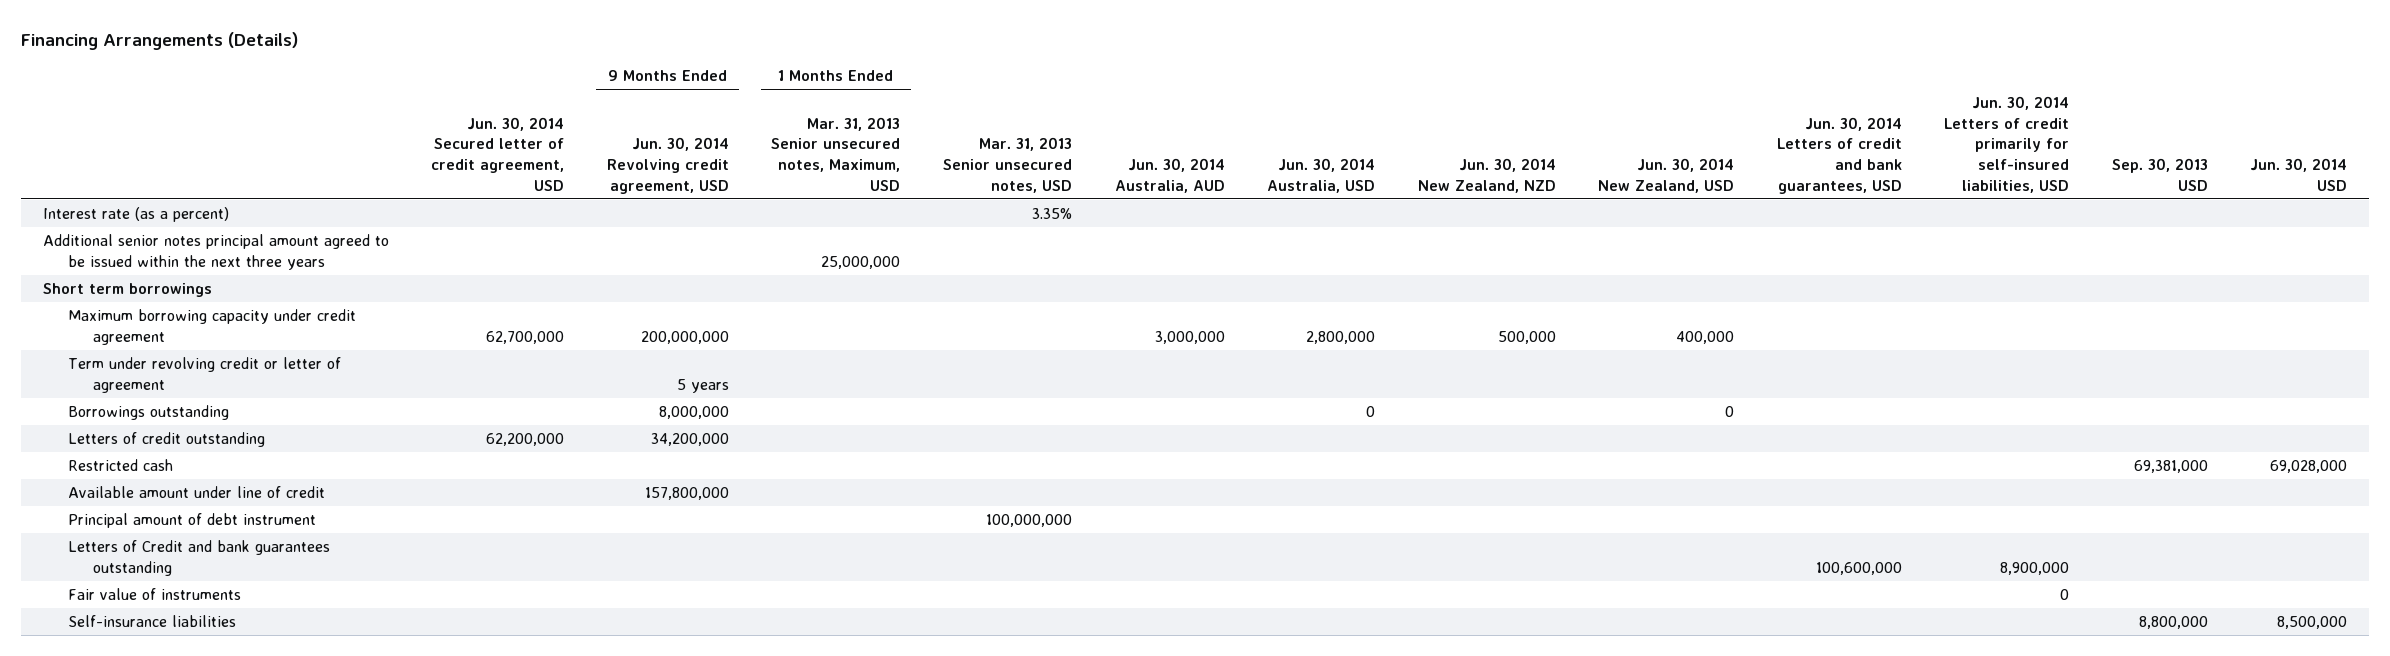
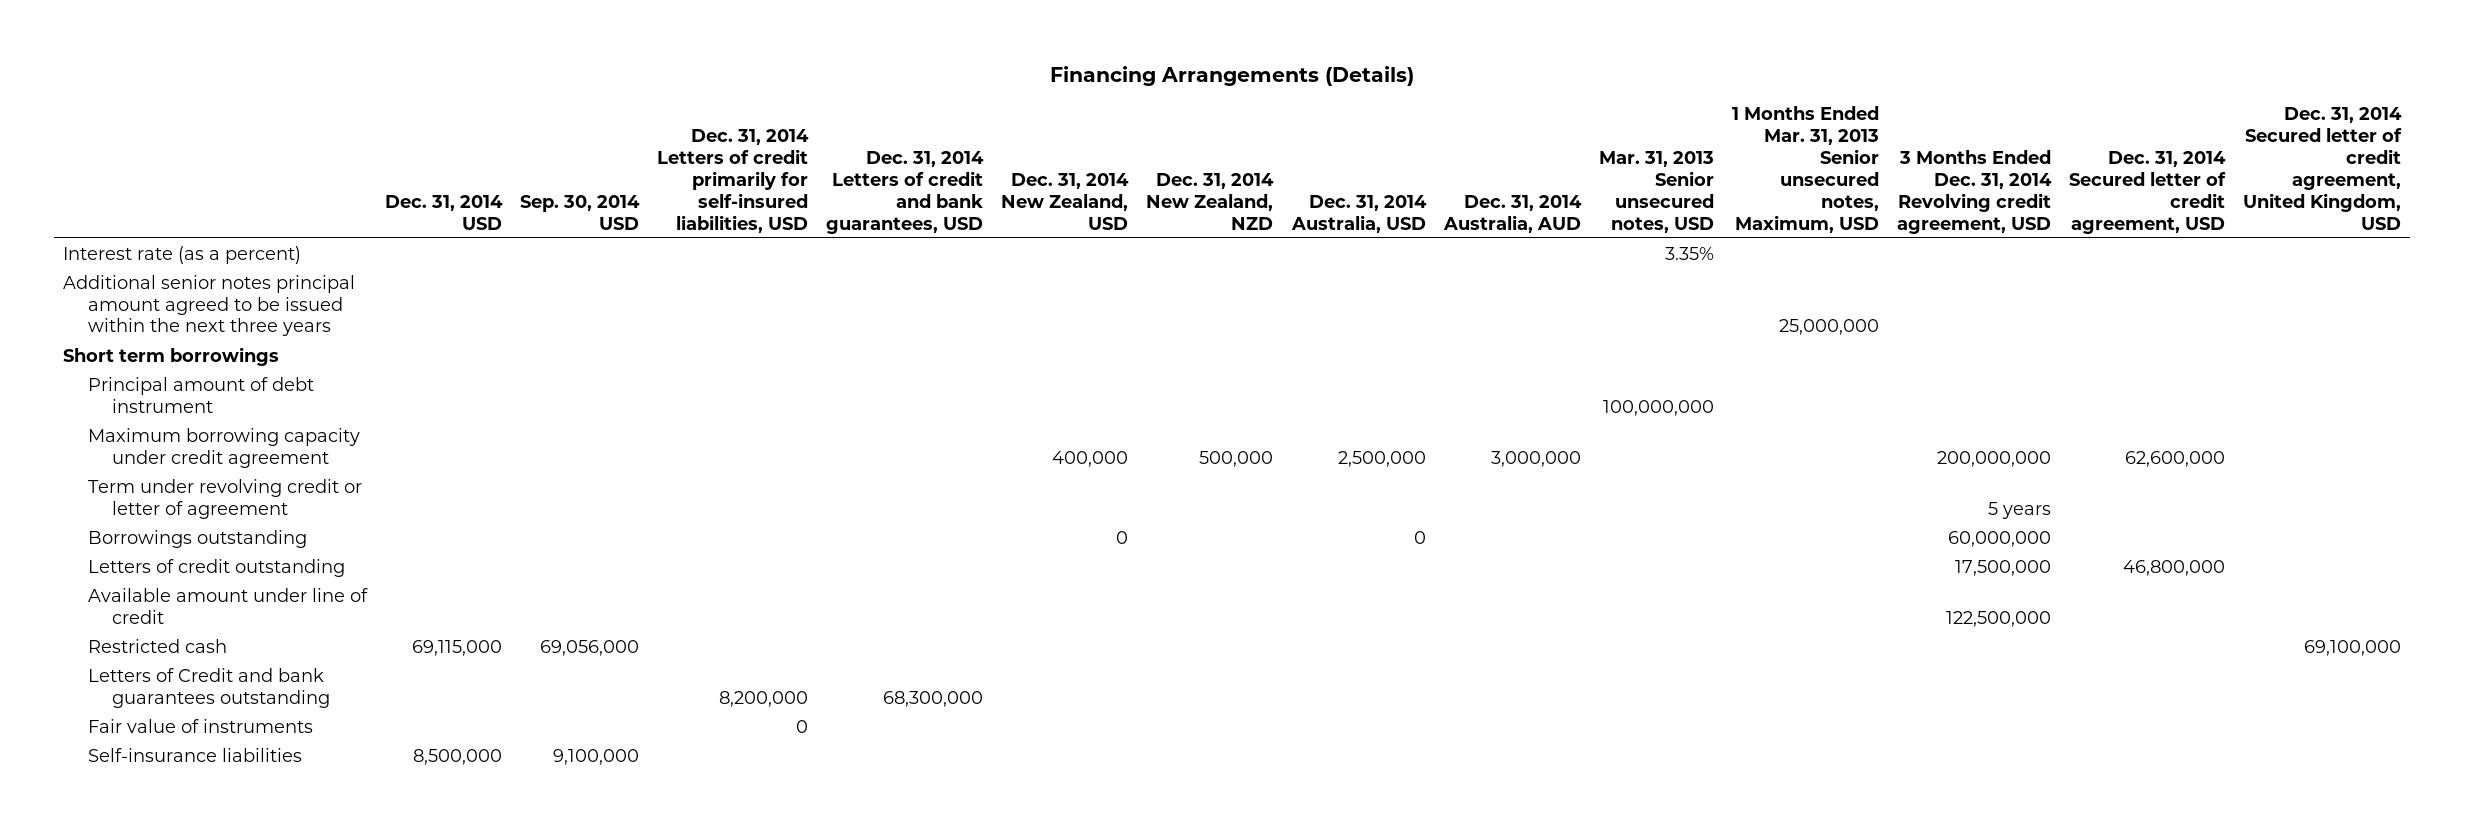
- | Jun. 30, 2014 Secured letter of credit agreement, USD | 9 Months Ended Jun. 30, 2014 Revolving credit agreement, USD | 1 Months Ended Mar. 31, 2013 Senior unsecured notes, Maximum, USD | Mar. 31, 2013 Senior unsecured notes, USD | Jun. 30, 2014 Australia, AUD | Jun. 30, 2014 Australia, USD | Jun. 30, 2014 New Zealand, NZD | Jun. 30, 2014 New Zealand, USD | Jun. 30, 2014 Letters of credit and bank guarantees, USD | Jun. 30, 2014 Letters of credit primarily for self-insured liabilities, USD | Sep. 30, 2013 USD | Jun. 30, 2014 USD
+ | Dec. 31, 2014 USD | Sep. 30, 2014 USD | Dec. 31, 2014 Letters of credit primarily for self-insured liabilities, USD | Dec. 31, 2014 Letters of credit and bank guarantees, USD | Dec. 31, 2014 New Zealand, USD | Dec. 31, 2014 New Zealand, NZD | Dec. 31, 2014 Australia, USD | Dec. 31, 2014 Australia, AUD | Mar. 31, 2013 Senior unsecured notes, USD | 1 Months Ended Mar. 31, 2013 Senior unsecured notes, Maximum, USD | 3 Months Ended Dec. 31, 2014 Revolving credit agreement, USD | Dec. 31, 2014 Secured letter of credit agreement, USD | Dec. 31, 2014 Secured letter of credit agreement, United Kingdom, USD
moved up: Principal amount of debt instrument | | | | | | | | | 100,000,000 | | | |
moved down: Restricted cash | 69,115,000 | 69,056,000 | | | | | | | | | | | 69,100,000

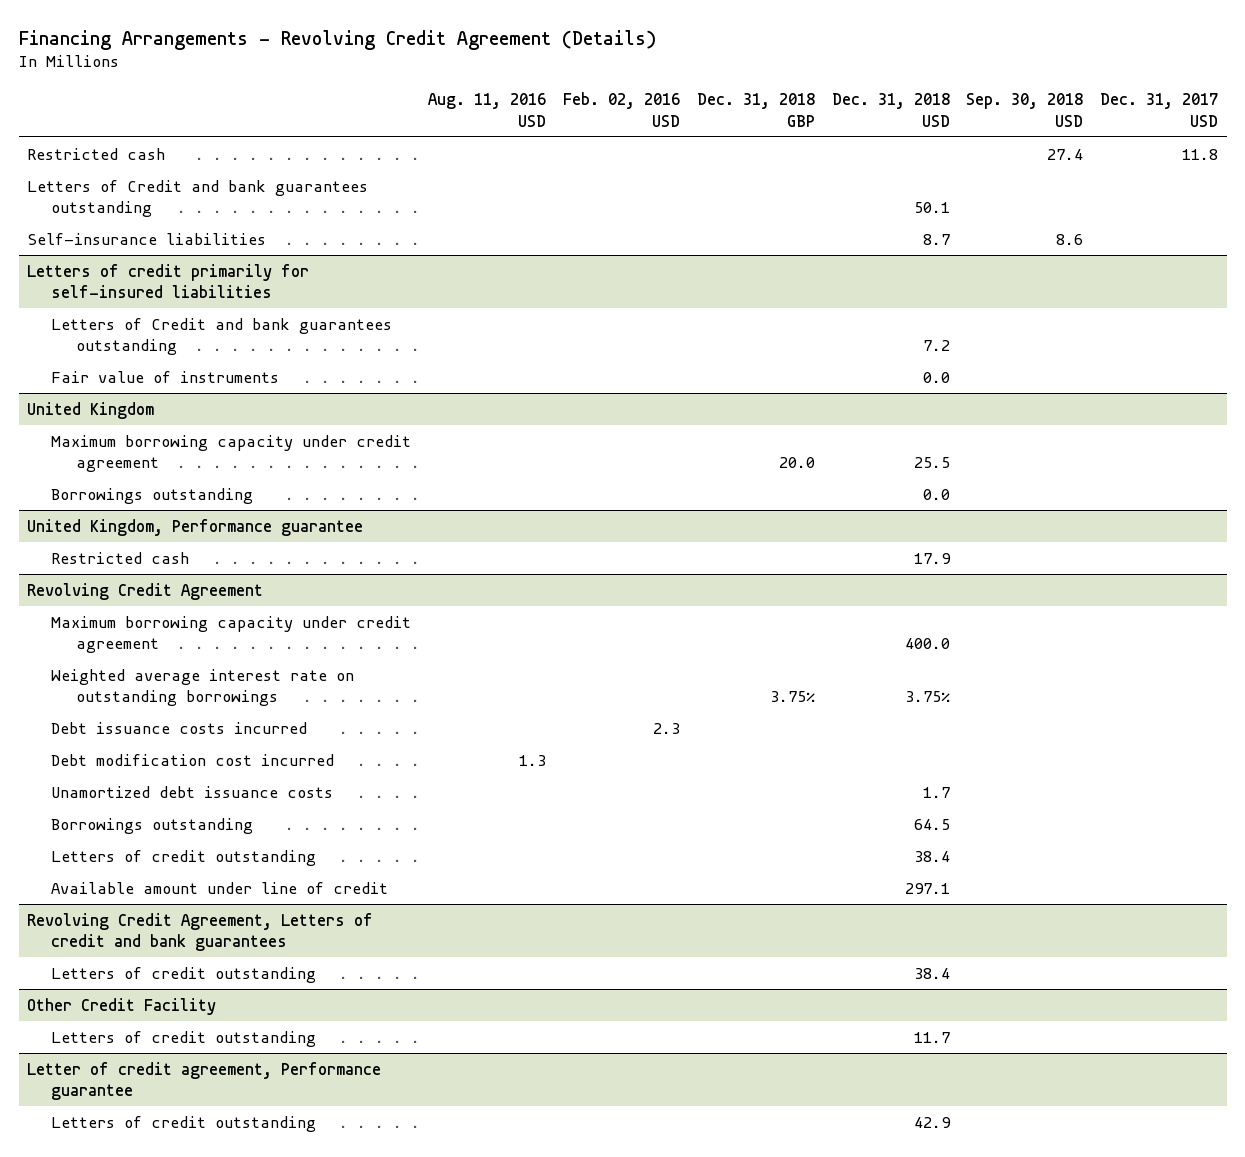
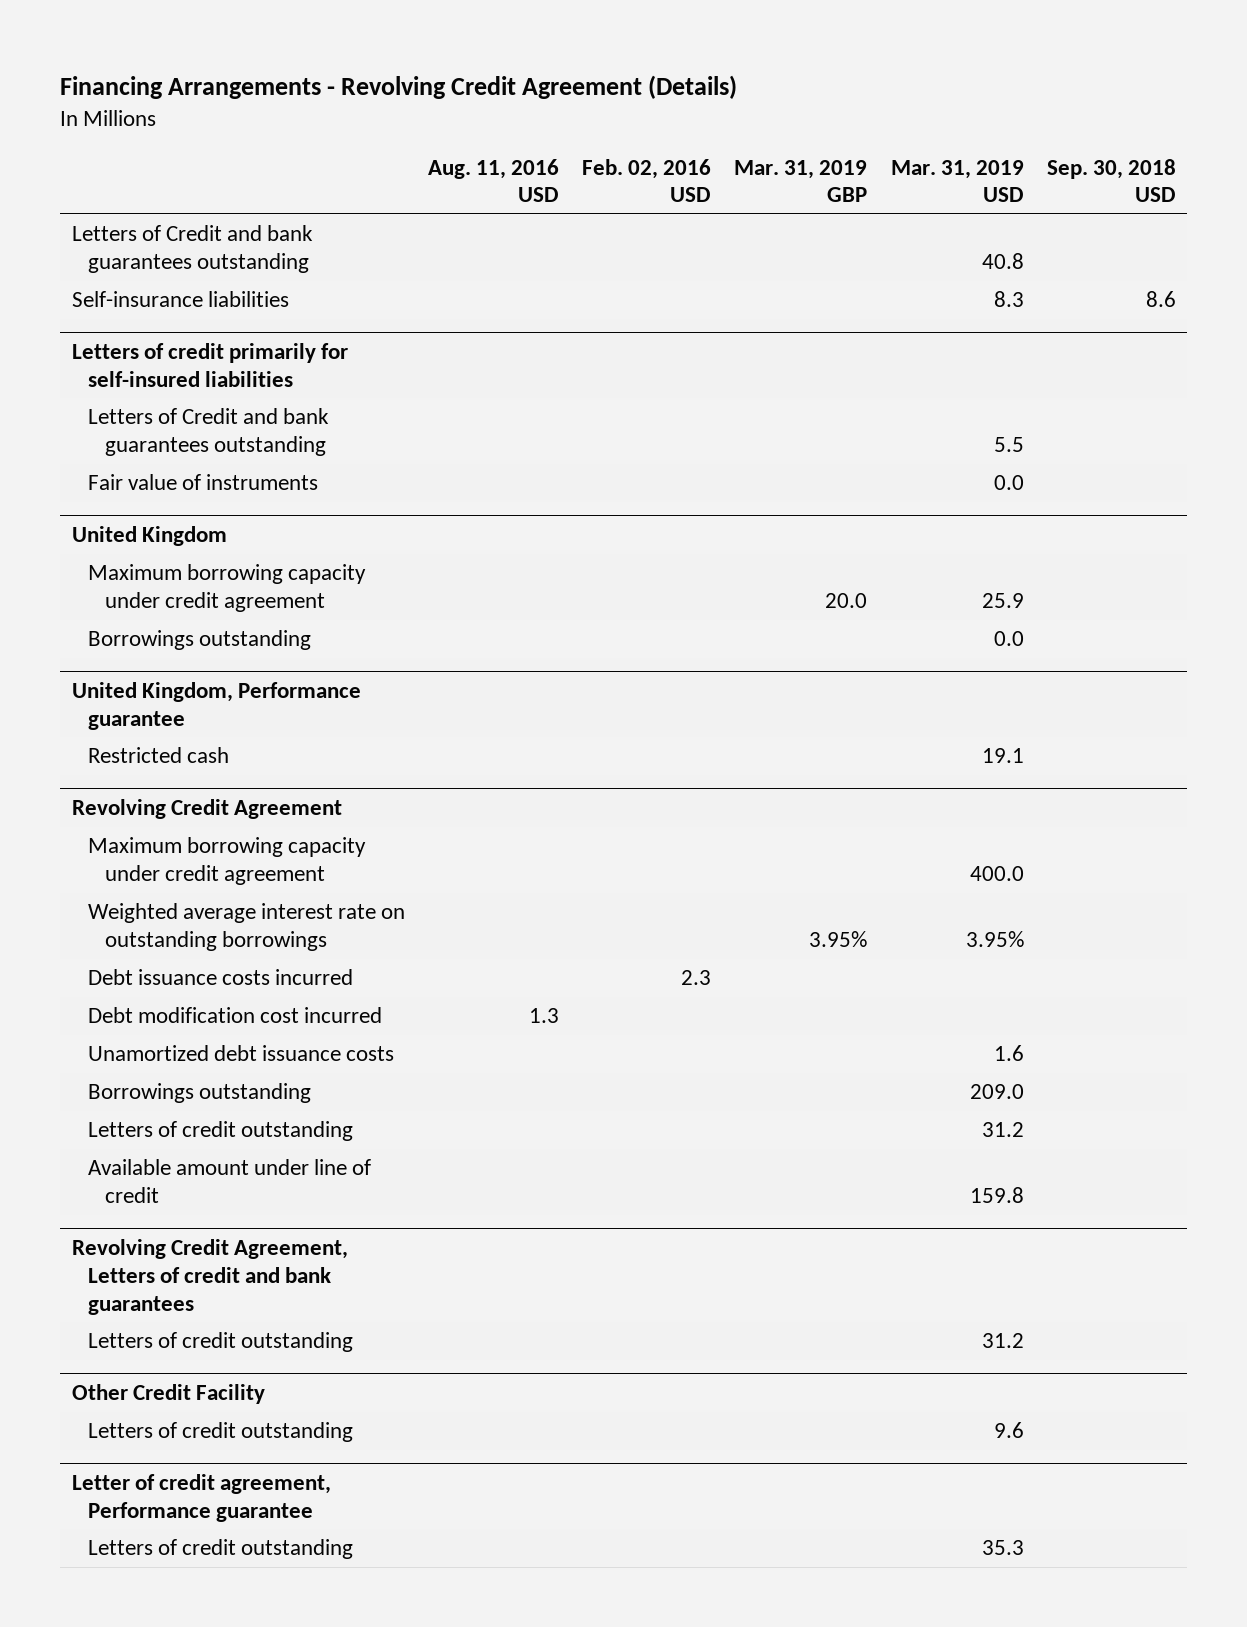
- | Aug. 11, 2016 USD | Feb. 02, 2016 USD | Dec. 31, 2018 GBP | Dec. 31, 2018 USD | Sep. 30, 2018 USD | Dec. 31, 2017 USD
+ | Aug. 11, 2016 USD | Feb. 02, 2016 USD | Mar. 31, 2019 GBP | Mar. 31, 2019 USD | Sep. 30, 2018 USD
- Restricted cash | | | | | 27.4 | 11.8

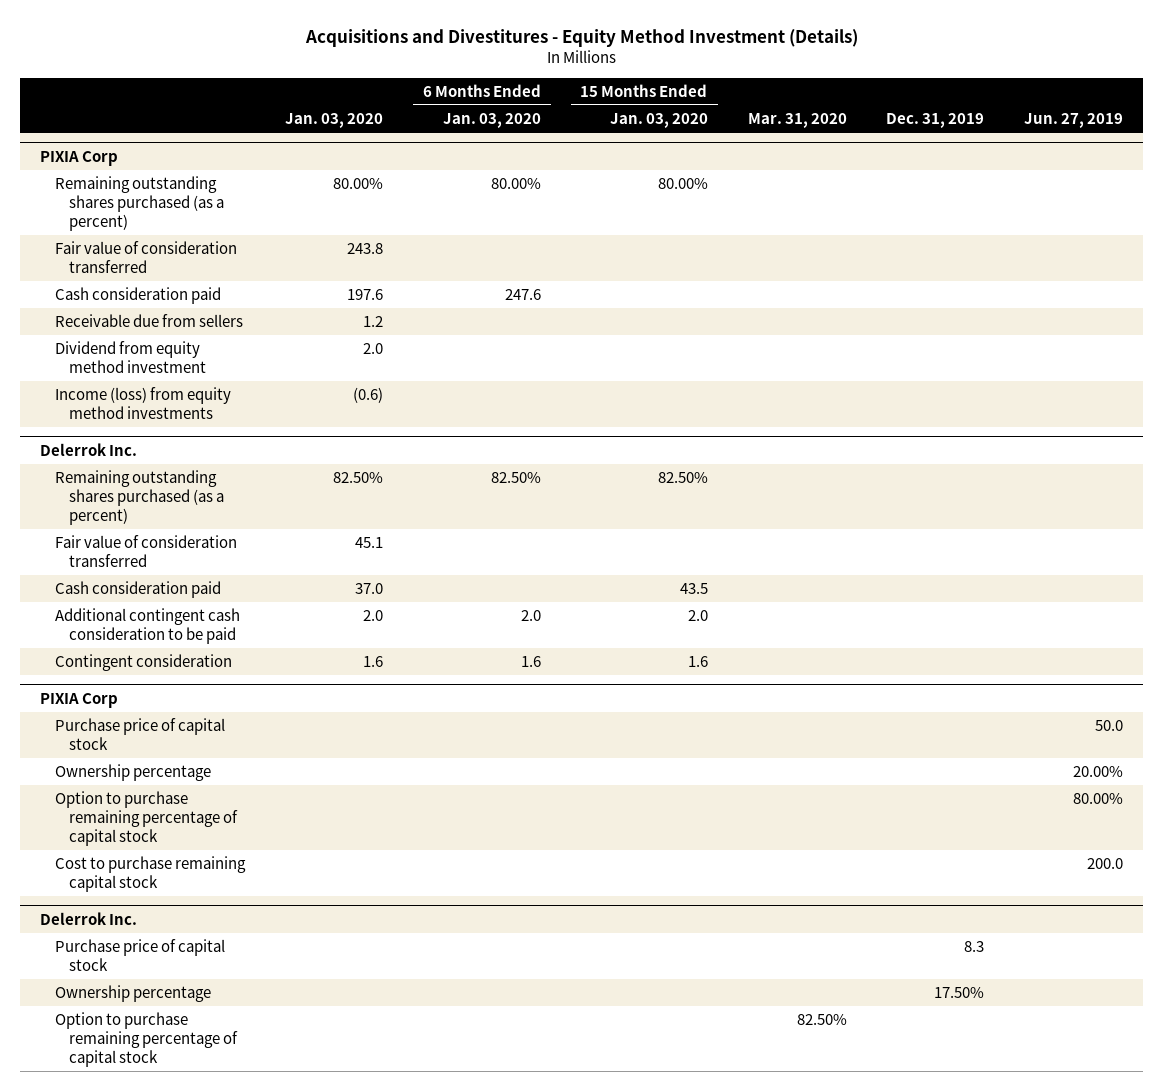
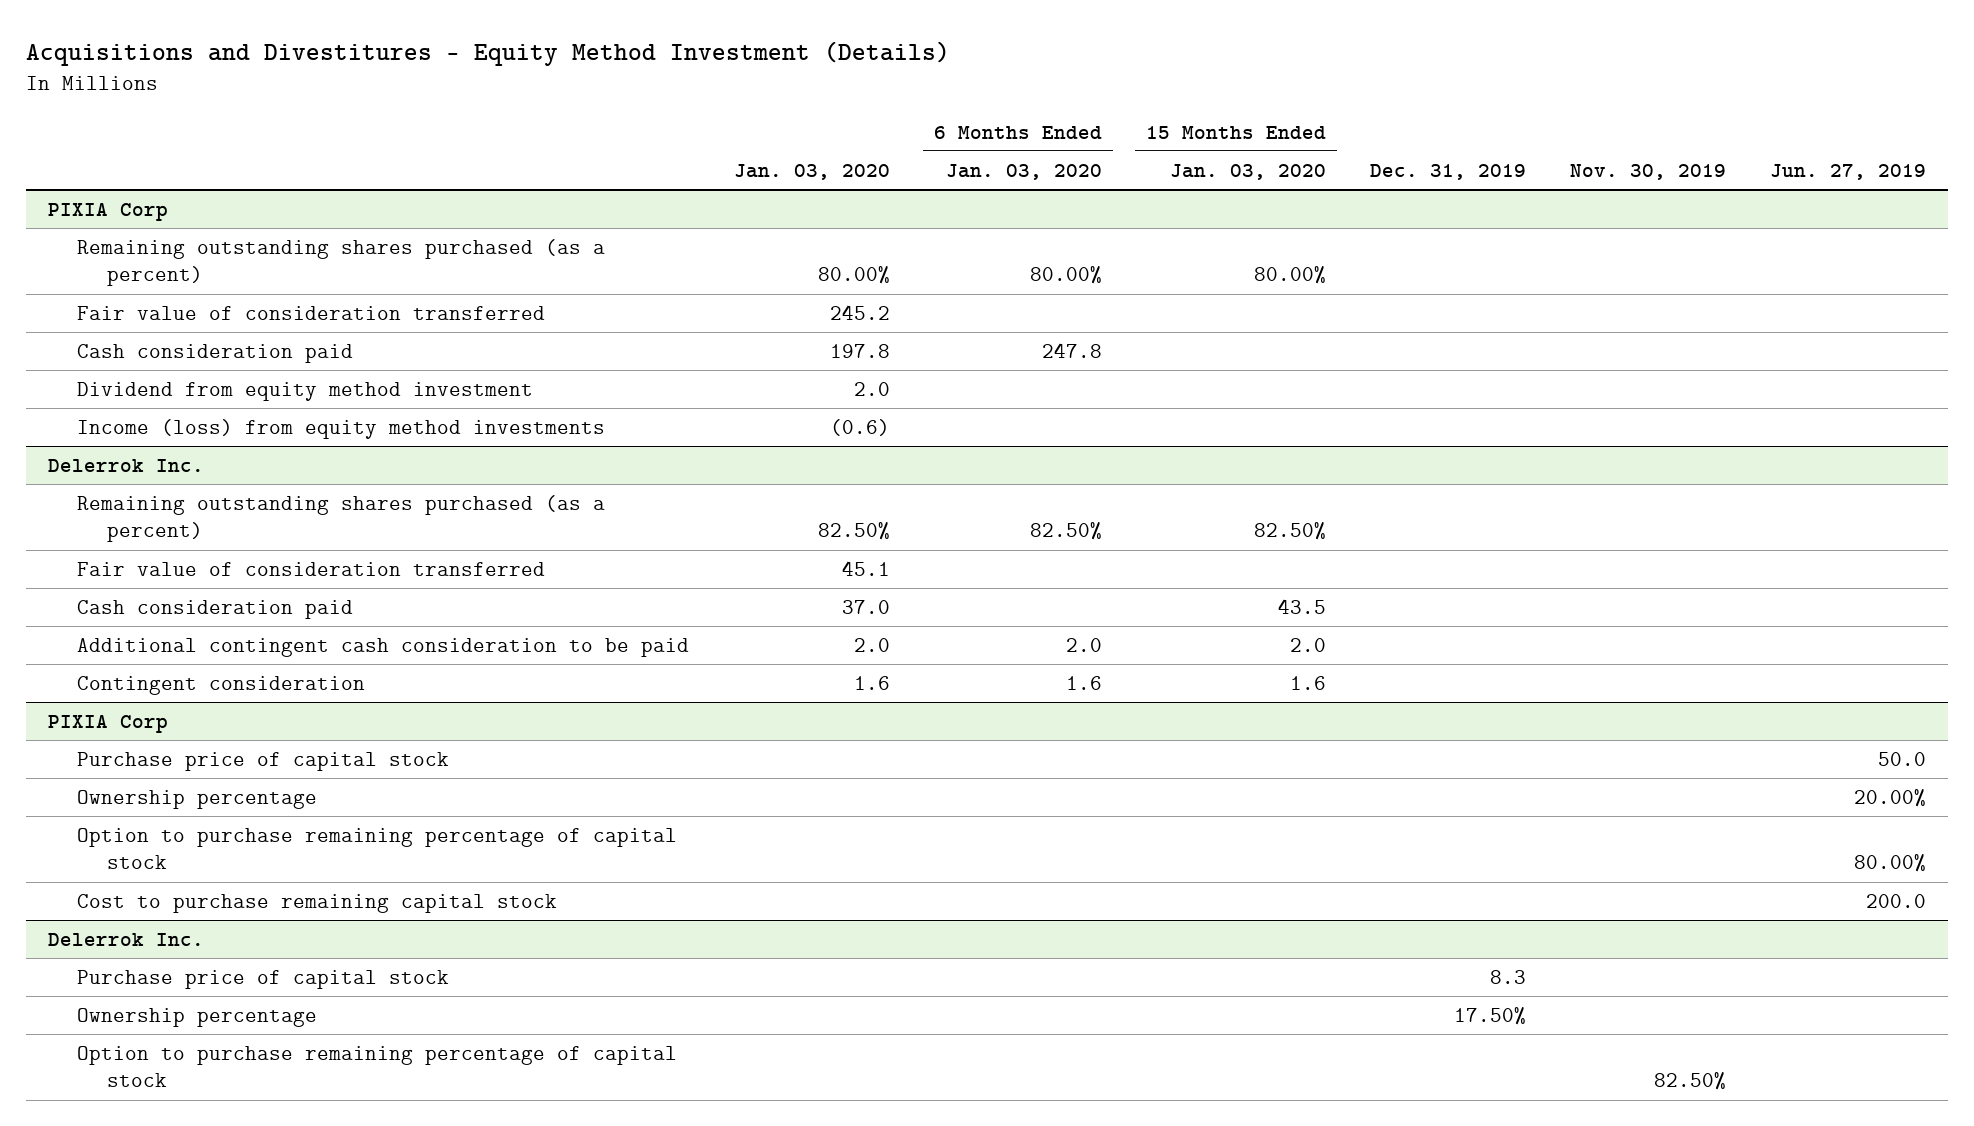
- | Jan. 03, 2020 | 6 Months Ended Jan. 03, 2020 | 15 Months Ended Jan. 03, 2020 | Mar. 31, 2020 | Dec. 31, 2019 | Jun. 27, 2019
+ | Jan. 03, 2020 | 6 Months Ended Jan. 03, 2020 | 15 Months Ended Jan. 03, 2020 | Dec. 31, 2019 | Nov. 30, 2019 | Jun. 27, 2019
@ PIXIA Corp
- Fair value of consideration transferred | 243.8 | | | | |
- Cash consideration paid | 197.6 | 247.6 | | | |
- Receivable due from sellers | 1.2 | | | | |
+ Fair value of consideration transferred | 245.2 | | | | |
+ Cash consideration paid | 197.8 | 247.8 | | | |

